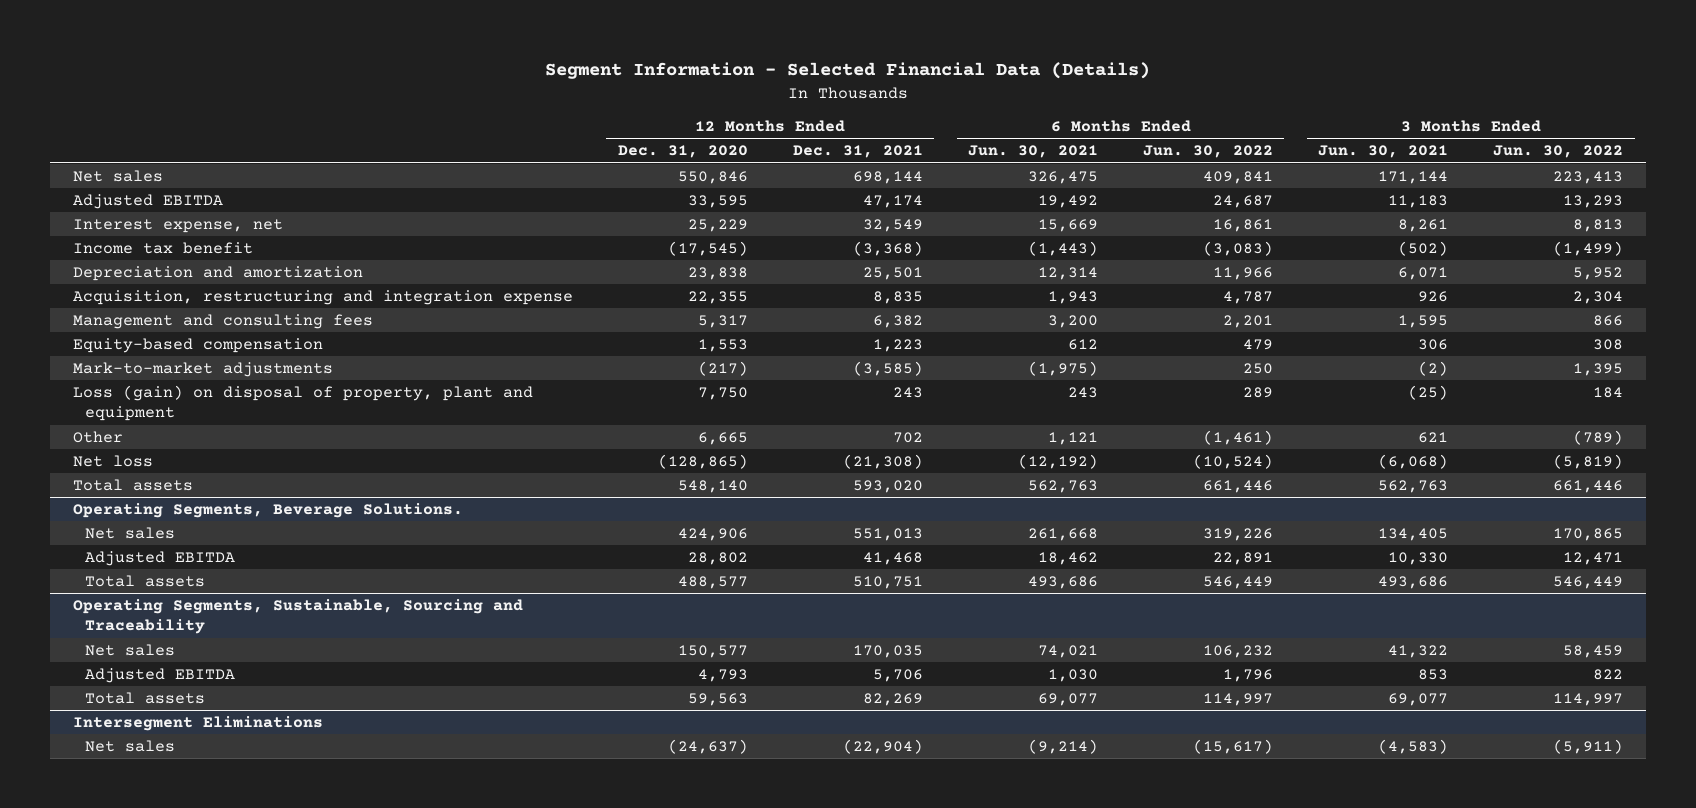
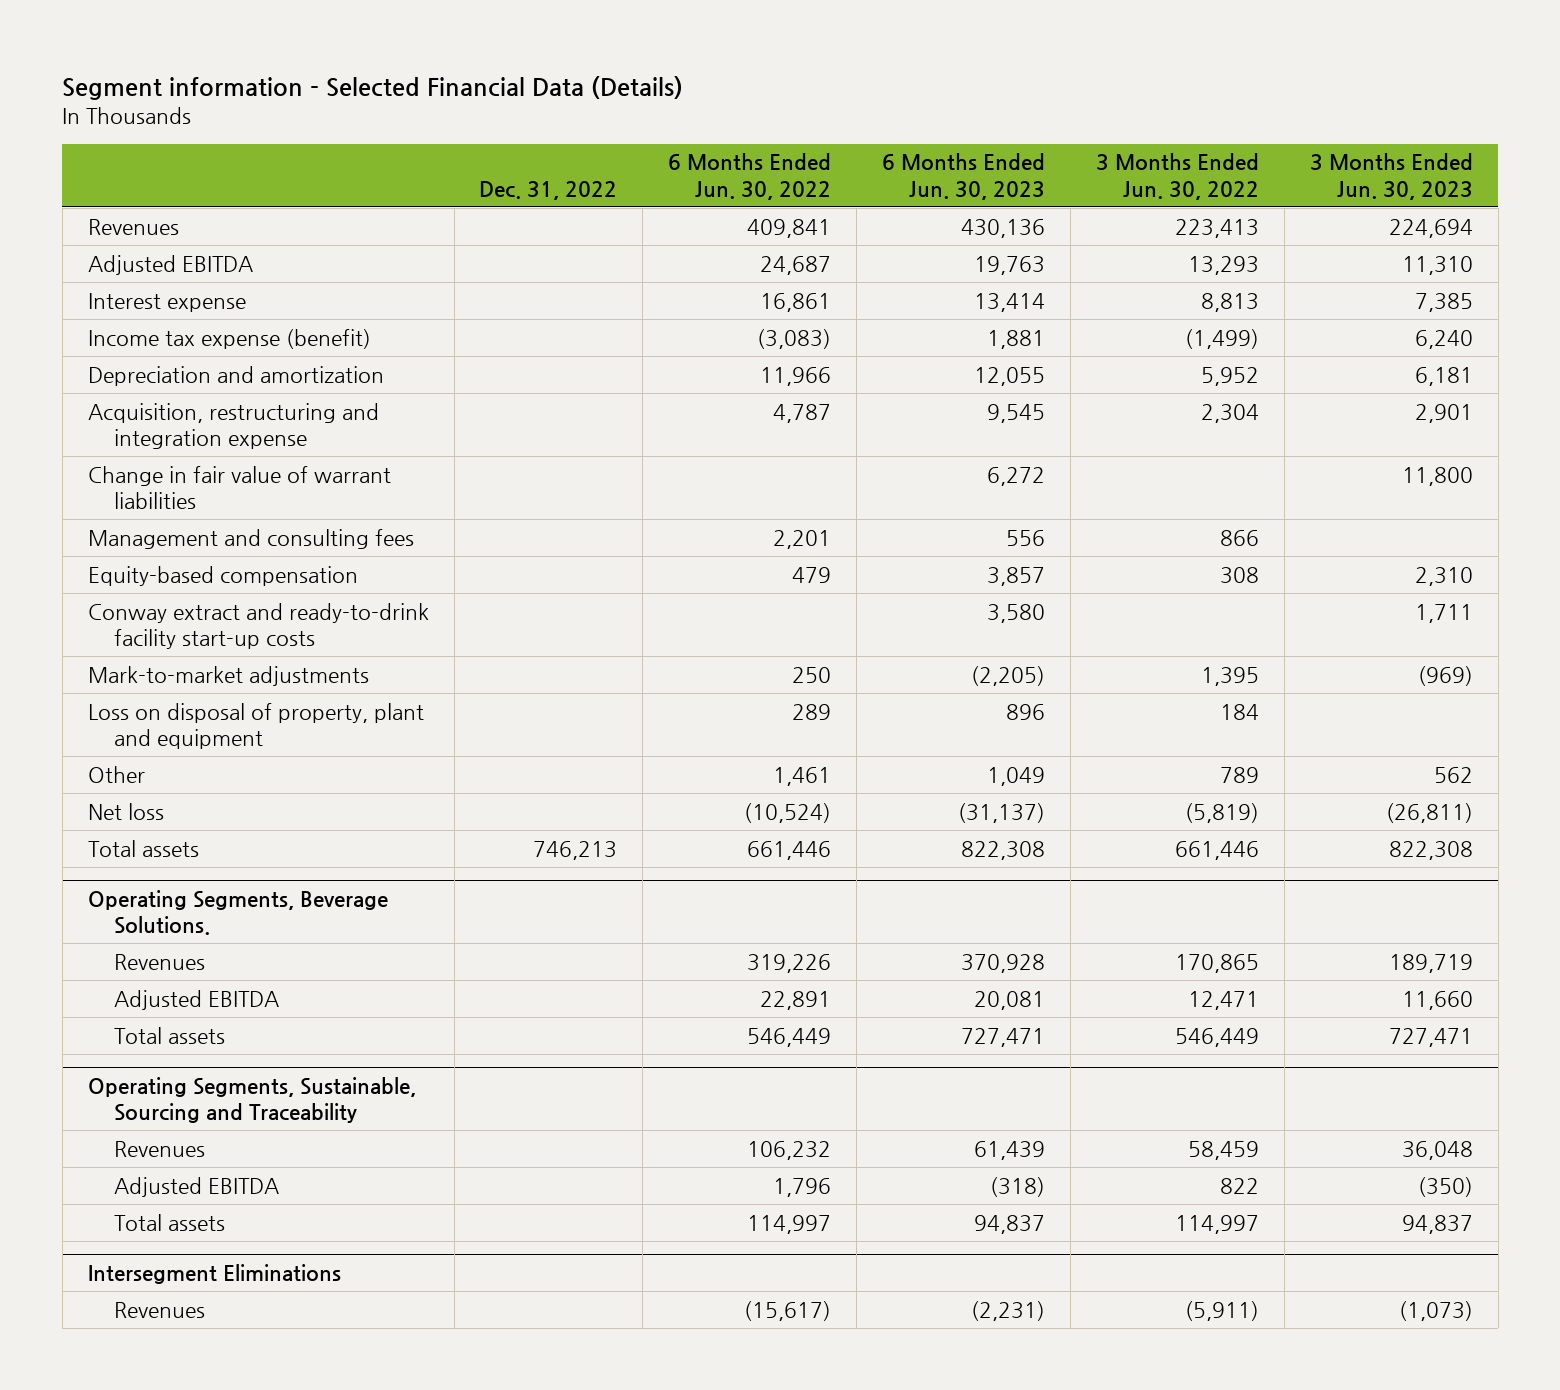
- Segment Information - Selected Financial Data (Details)
+ Segment information - Selected Financial Data (Details)
- | 12 Months Ended Dec. 31, 2020 | 12 Months Ended Dec. 31, 2021 | 6 Months Ended Jun. 30, 2021 | 6 Months Ended Jun. 30, 2022 | 3 Months Ended Jun. 30, 2021 | 3 Months Ended Jun. 30, 2022
+ | Dec. 31, 2022 | 6 Months Ended Jun. 30, 2022 | 6 Months Ended Jun. 30, 2023 | 3 Months Ended Jun. 30, 2022 | 3 Months Ended Jun. 30, 2023
- Net sales | 550,846 | 698,144 | 326,475 | 409,841 | 171,144 | 223,413
+ Revenues | | 409,841 | 430,136 | 223,413 | 224,694
- Interest expense, net | 25,229 | 32,549 | 15,669 | 16,861 | 8,261 | 8,813
- Income tax benefit | (17,545) | (3,368) | (1,443) | (3,083) | (502) | (1,499)
+ Interest expense | | 16,861 | 13,414 | 8,813 | 7,385
+ Income tax expense (benefit) | | (3,083) | 1,881 | (1,499) | 6,240
+ Change in fair value of warrant liabilities | | | 6,272 | | 11,800
+ Conway extract and ready-to-drink facility start-up costs | | | 3,580 | | 1,711
- Loss (gain) on disposal of property, plant and equipment | 7,750 | 243 | 243 | 289 | (25) | 184
- Other | 6,665 | 702 | 1,121 | (1,461) | 621 | (789)
+ Loss on disposal of property, plant and equipment | | 289 | 896 | 184 |
+ Other | | 1,461 | 1,049 | 789 | 562
@ Operating Segments, Beverage Solutions.
- Net sales | 424,906 | 551,013 | 261,668 | 319,226 | 134,405 | 170,865
+ Revenues | | 319,226 | 370,928 | 170,865 | 189,719
@ Operating Segments, Sustainable, Sourcing and Traceability
- Net sales | 150,577 | 170,035 | 74,021 | 106,232 | 41,322 | 58,459
+ Revenues | | 106,232 | 61,439 | 58,459 | 36,048
@ Intersegment Eliminations
- Net sales | (24,637) | (22,904) | (9,214) | (15,617) | (4,583) | (5,911)
+ Revenues | | (15,617) | (2,231) | (5,911) | (1,073)

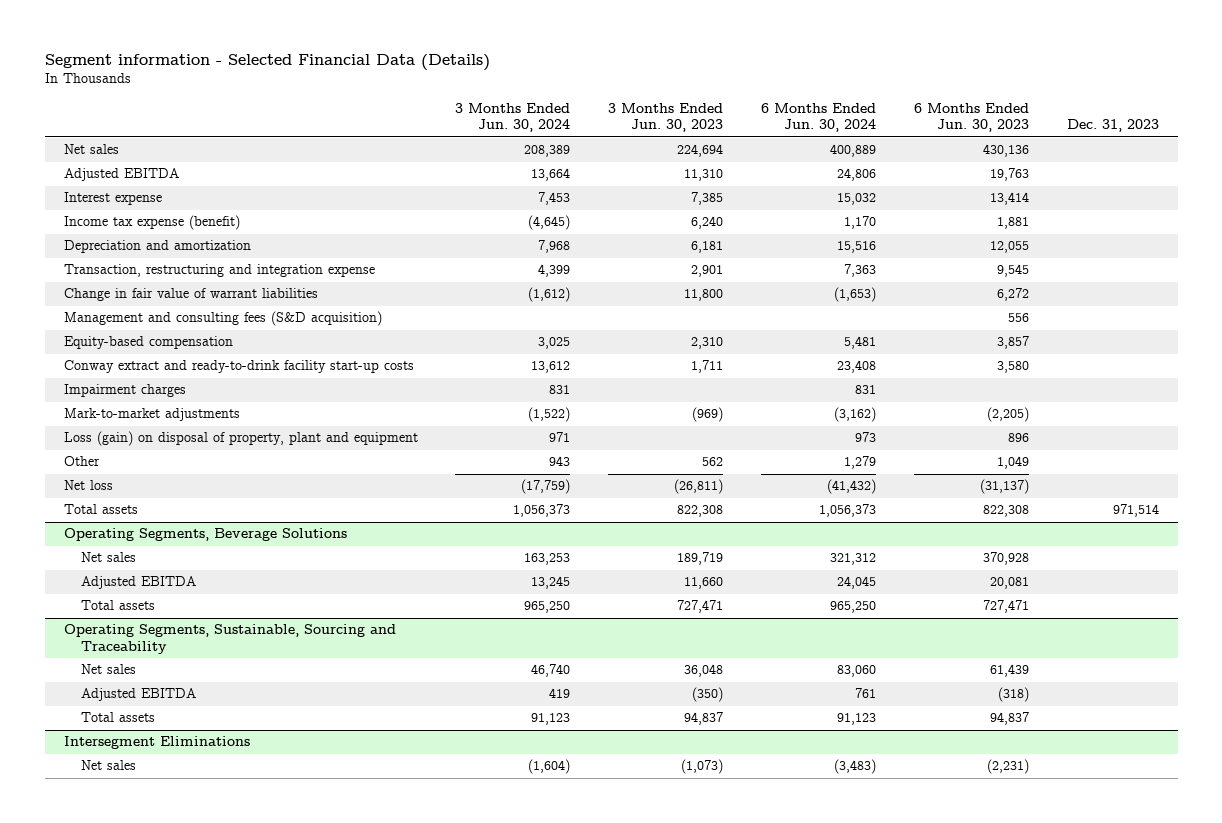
- | Dec. 31, 2022 | 6 Months Ended Jun. 30, 2022 | 6 Months Ended Jun. 30, 2023 | 3 Months Ended Jun. 30, 2022 | 3 Months Ended Jun. 30, 2023
+ | 3 Months Ended Jun. 30, 2024 | 3 Months Ended Jun. 30, 2023 | 6 Months Ended Jun. 30, 2024 | 6 Months Ended Jun. 30, 2023 | Dec. 31, 2023
- Revenues | | 409,841 | 430,136 | 223,413 | 224,694
+ Net sales | 208,389 | 224,694 | 400,889 | 430,136 |
- Acquisition, restructuring and integration expense | | 4,787 | 9,545 | 2,304 | 2,901
+ Transaction, restructuring and integration expense | 4,399 | 2,901 | 7,363 | 9,545 |
- Management and consulting fees | | 2,201 | 556 | 866 |
+ Management and consulting fees (S&D acquisition) | | | | 556 |
+ Impairment charges | 831 | | 831 | |
- Loss on disposal of property, plant and equipment | | 289 | 896 | 184 |
+ Loss (gain) on disposal of property, plant and equipment | 971 | | 973 | 896 |
- Operating Segments, Beverage Solutions.
- Revenues | | 319,226 | 370,928 | 170,865 | 189,719
+ Operating Segments, Beverage Solutions
+ Net sales | 163,253 | 189,719 | 321,312 | 370,928 |
@ Operating Segments, Sustainable, Sourcing and Traceability
- Revenues | | 106,232 | 61,439 | 58,459 | 36,048
+ Net sales | 46,740 | 36,048 | 83,060 | 61,439 |
@ Intersegment Eliminations
- Revenues | | (15,617) | (2,231) | (5,911) | (1,073)
+ Net sales | (1,604) | (1,073) | (3,483) | (2,231) |

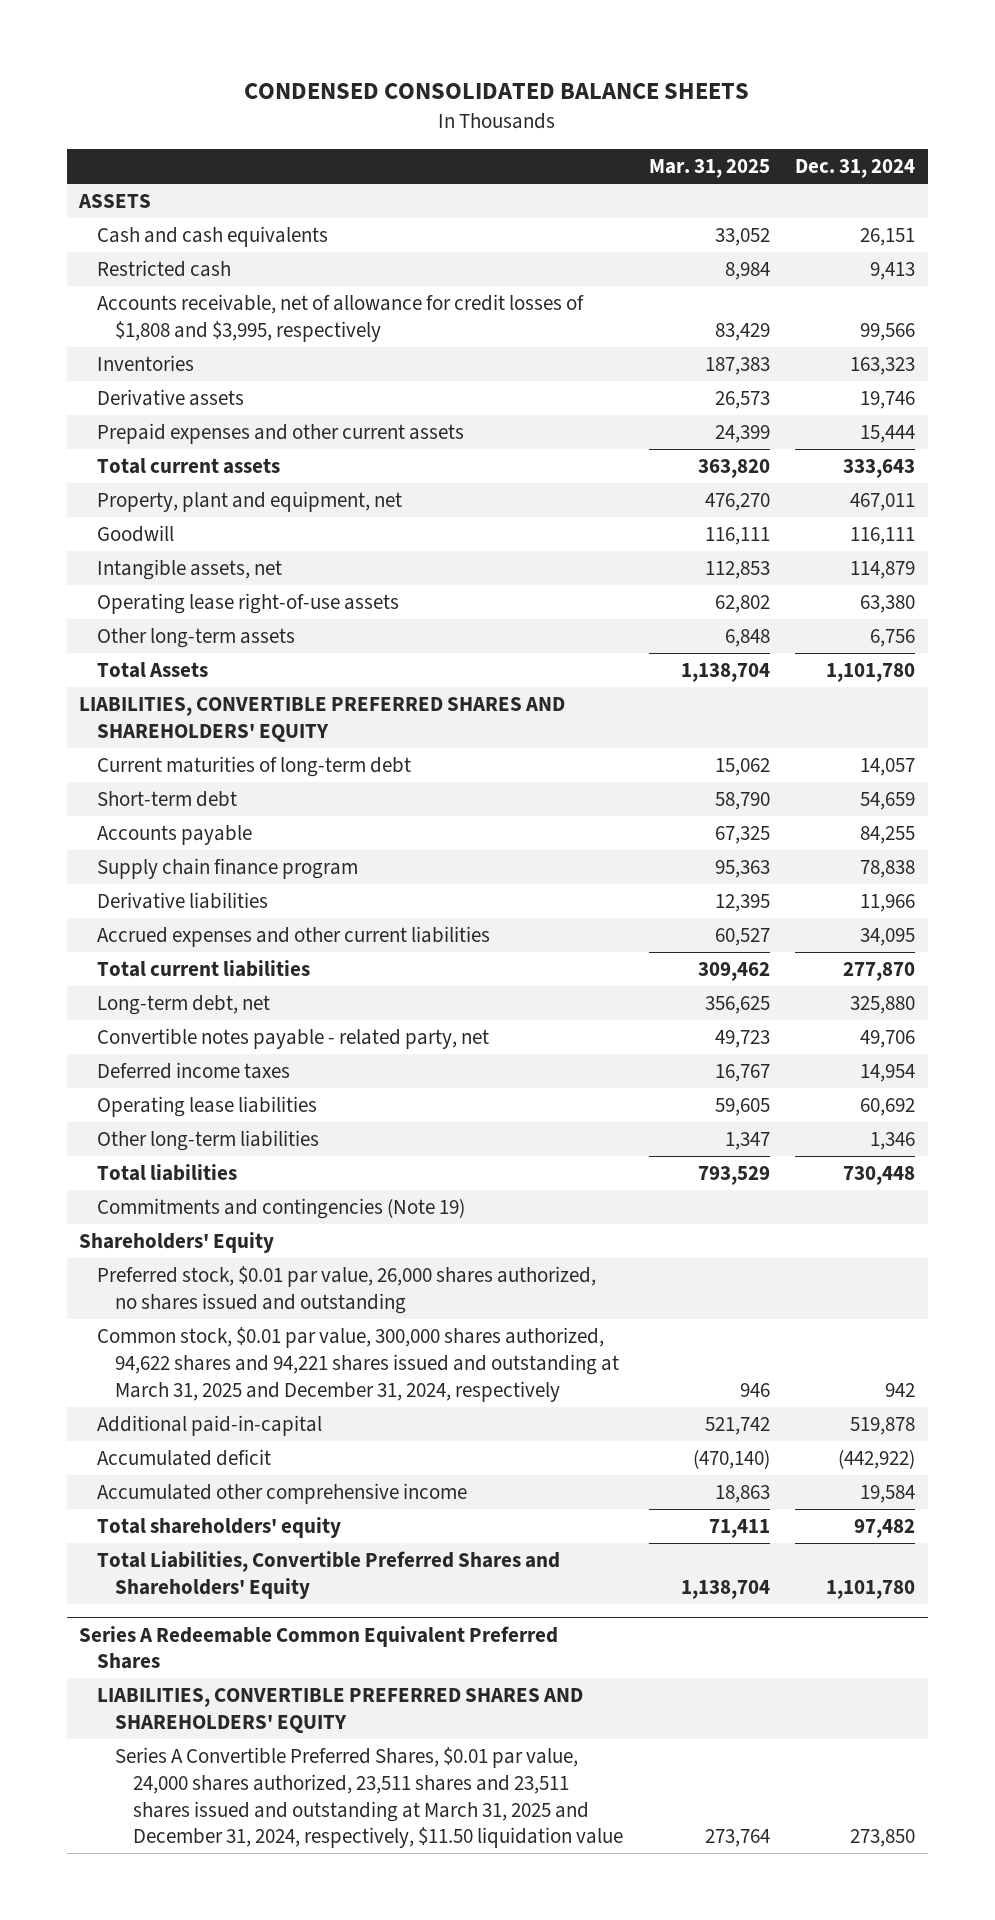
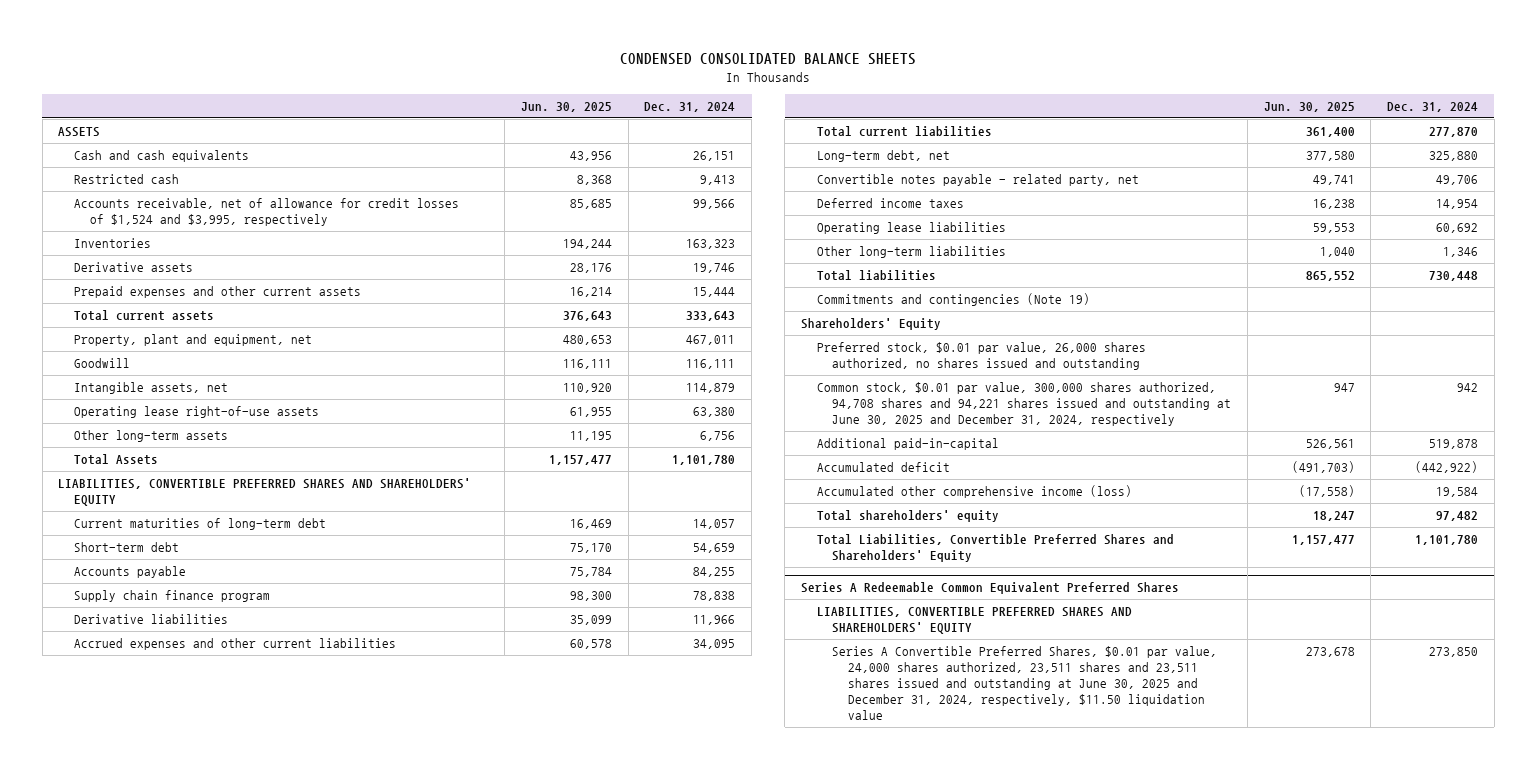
- | Mar. 31, 2025 | Dec. 31, 2024
+ | Jun. 30, 2025 | Dec. 31, 2024
- Accounts receivable, net of allowance for credit losses of $1,808 and $3,995, respectively | 83,429 | 99,566
+ Accounts receivable, net of allowance for credit losses of $1,524 and $3,995, respectively | 85,685 | 99,566
- Common stock, $0.01 par value, 300,000 shares authorized, 94,622 shares and 94,221 shares issued and outstanding at March 31, 2025 and December 31, 2024, respectively | 946 | 942
+ Common stock, $0.01 par value, 300,000 shares authorized, 94,708 shares and 94,221 shares issued and outstanding at June 30, 2025 and December 31, 2024, respectively | 947 | 942
- Accumulated other comprehensive income | 18,863 | 19,584
+ Accumulated other comprehensive income (loss) | (17,558) | 19,584
@ Series A Redeemable Common Equivalent Preferred Shares
- Series A Convertible Preferred Shares, $0.01 par value, 24,000 shares authorized, 23,511 shares and 23,511 shares issued and outstanding at March 31, 2025 and December 31, 2024, respectively, $11.50 liquidation value | 273,764 | 273,850
+ Series A Convertible Preferred Shares, $0.01 par value, 24,000 shares authorized, 23,511 shares and 23,511 shares issued and outstanding at June 30, 2025 and December 31, 2024, respectively, $11.50 liquidation value | 273,678 | 273,850

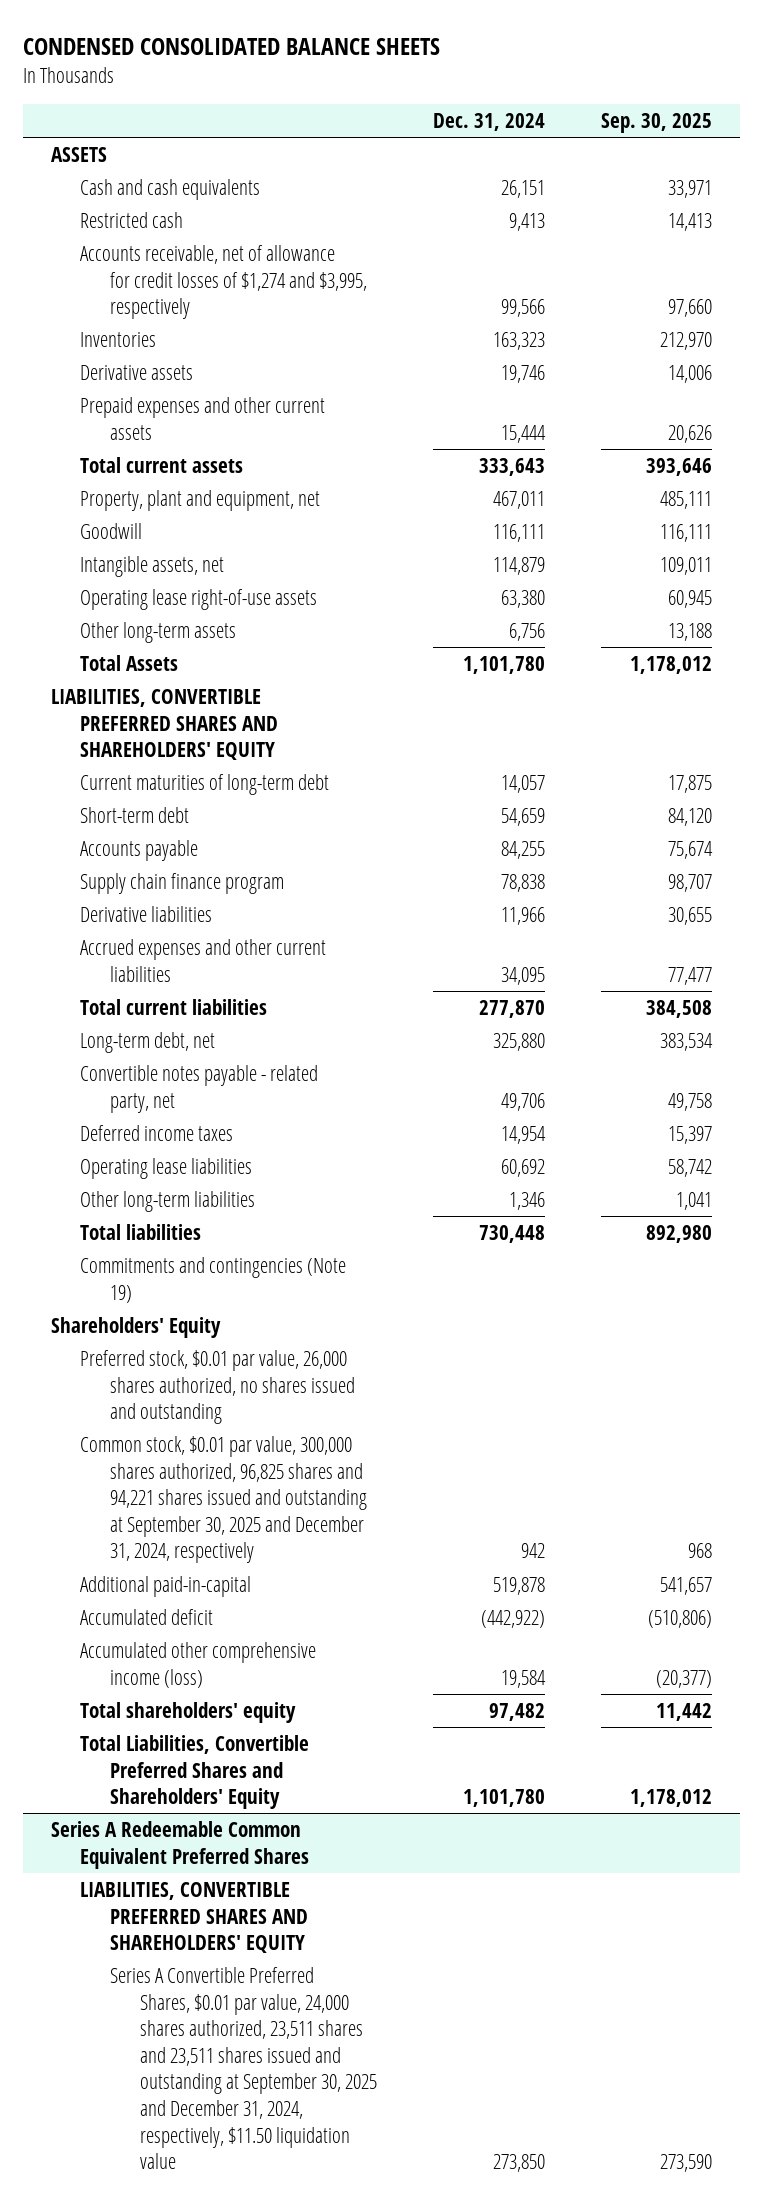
- | Jun. 30, 2025 | Dec. 31, 2024
+ | Dec. 31, 2024 | Sep. 30, 2025
- Accounts receivable, net of allowance for credit losses of $1,524 and $3,995, respectively | 85,685 | 99,566
+ Accounts receivable, net of allowance for credit losses of $1,274 and $3,995, respectively | 99,566 | 97,660
- Common stock, $0.01 par value, 300,000 shares authorized, 94,708 shares and 94,221 shares issued and outstanding at June 30, 2025 and December 31, 2024, respectively | 947 | 942
+ Common stock, $0.01 par value, 300,000 shares authorized, 96,825 shares and 94,221 shares issued and outstanding at September 30, 2025 and December 31, 2024, respectively | 942 | 968
@ Series A Redeemable Common Equivalent Preferred Shares
- Series A Convertible Preferred Shares, $0.01 par value, 24,000 shares authorized, 23,511 shares and 23,511 shares issued and outstanding at June 30, 2025 and December 31, 2024, respectively, $11.50 liquidation value | 273,678 | 273,850
+ Series A Convertible Preferred Shares, $0.01 par value, 24,000 shares authorized, 23,511 shares and 23,511 shares issued and outstanding at September 30, 2025 and December 31, 2024, respectively, $11.50 liquidation value | 273,850 | 273,590

